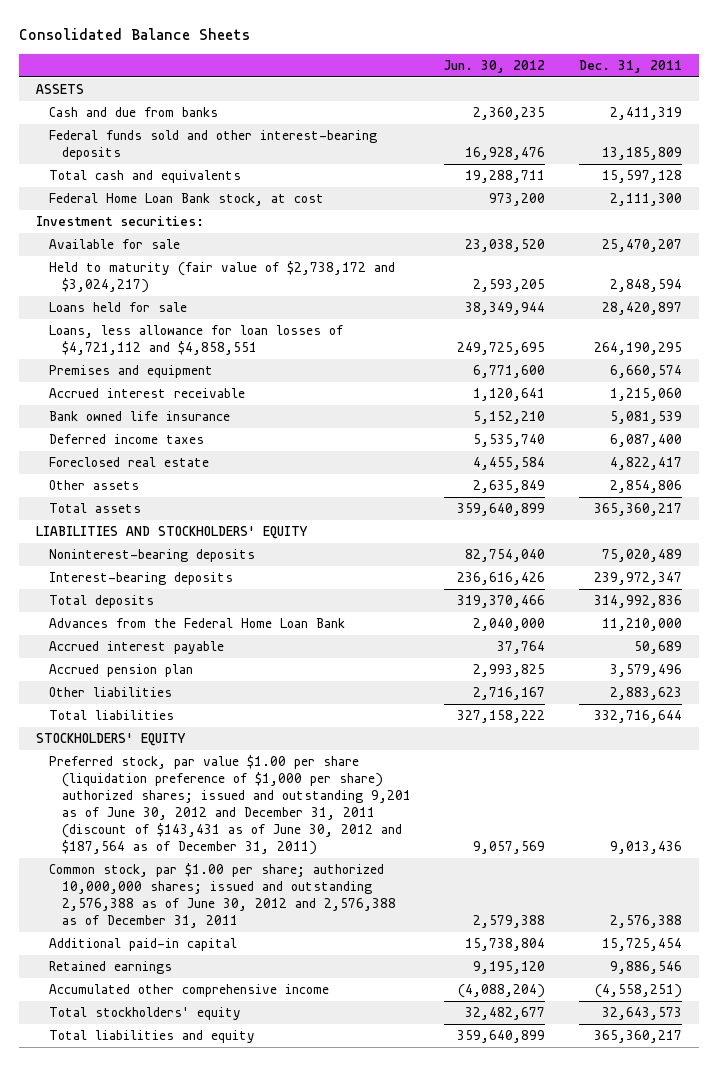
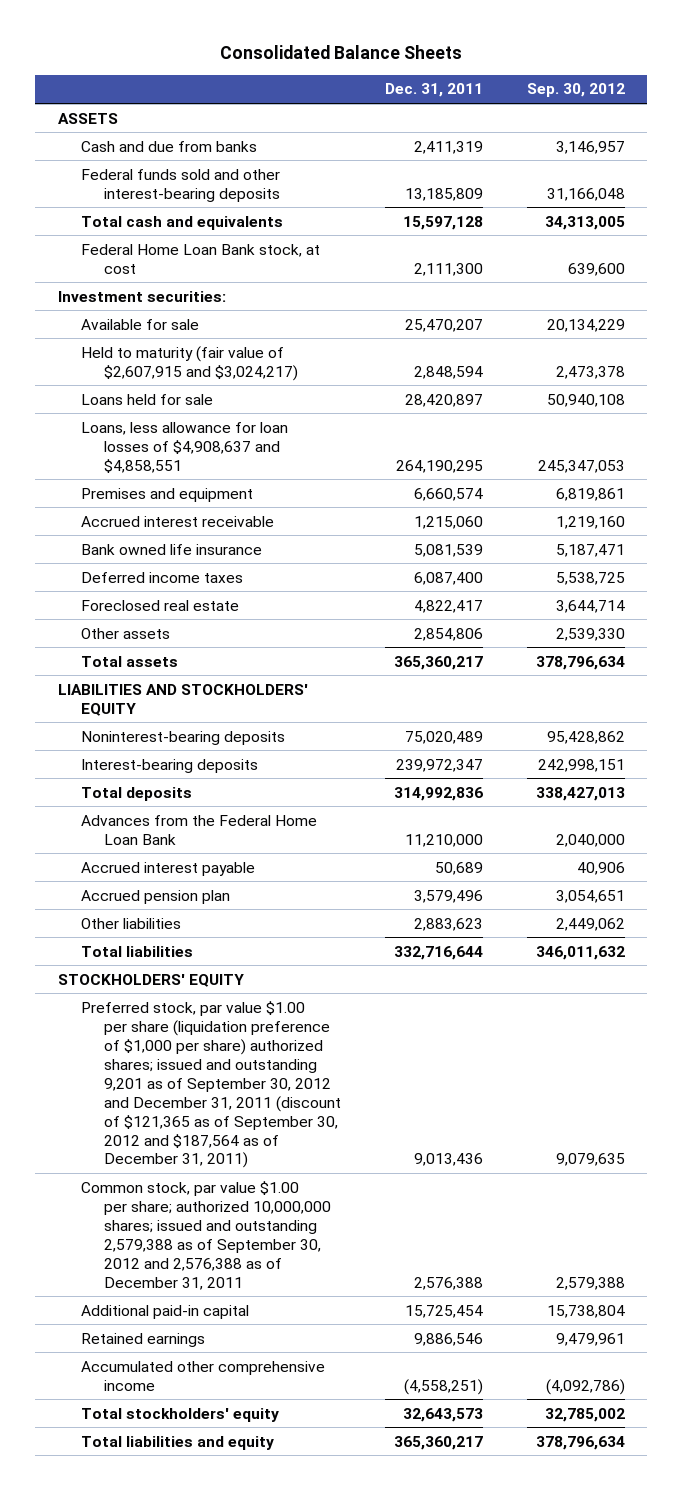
- | Jun. 30, 2012 | Dec. 31, 2011
+ | Dec. 31, 2011 | Sep. 30, 2012
- Held to maturity (fair value of $2,738,172 and $3,024,217) | 2,593,205 | 2,848,594
+ Held to maturity (fair value of $2,607,915 and $3,024,217) | 2,848,594 | 2,473,378
- Loans, less allowance for loan losses of $4,721,112 and $4,858,551 | 249,725,695 | 264,190,295
+ Loans, less allowance for loan losses of $4,908,637 and $4,858,551 | 264,190,295 | 245,347,053
- Preferred stock, par value $1.00 per share (liquidation preference of $1,000 per share) authorized shares; issued and outstanding 9,201 as of June 30, 2012 and December 31, 2011 (discount of $143,431 as of June 30, 2012 and $187,564 as of December 31, 2011) | 9,057,569 | 9,013,436
- Common stock, par $1.00 per share; authorized 10,000,000 shares; issued and outstanding 2,576,388 as of June 30, 2012 and 2,576,388 as of December 31, 2011 | 2,579,388 | 2,576,388
+ Preferred stock, par value $1.00 per share (liquidation preference of $1,000 per share) authorized shares; issued and outstanding 9,201 as of September 30, 2012 and December 31, 2011 (discount of $121,365 as of September 30, 2012 and $187,564 as of December 31, 2011) | 9,013,436 | 9,079,635
+ Common stock, par value $1.00 per share; authorized 10,000,000 shares; issued and outstanding 2,579,388 as of September 30, 2012 and 2,576,388 as of December 31, 2011 | 2,576,388 | 2,579,388

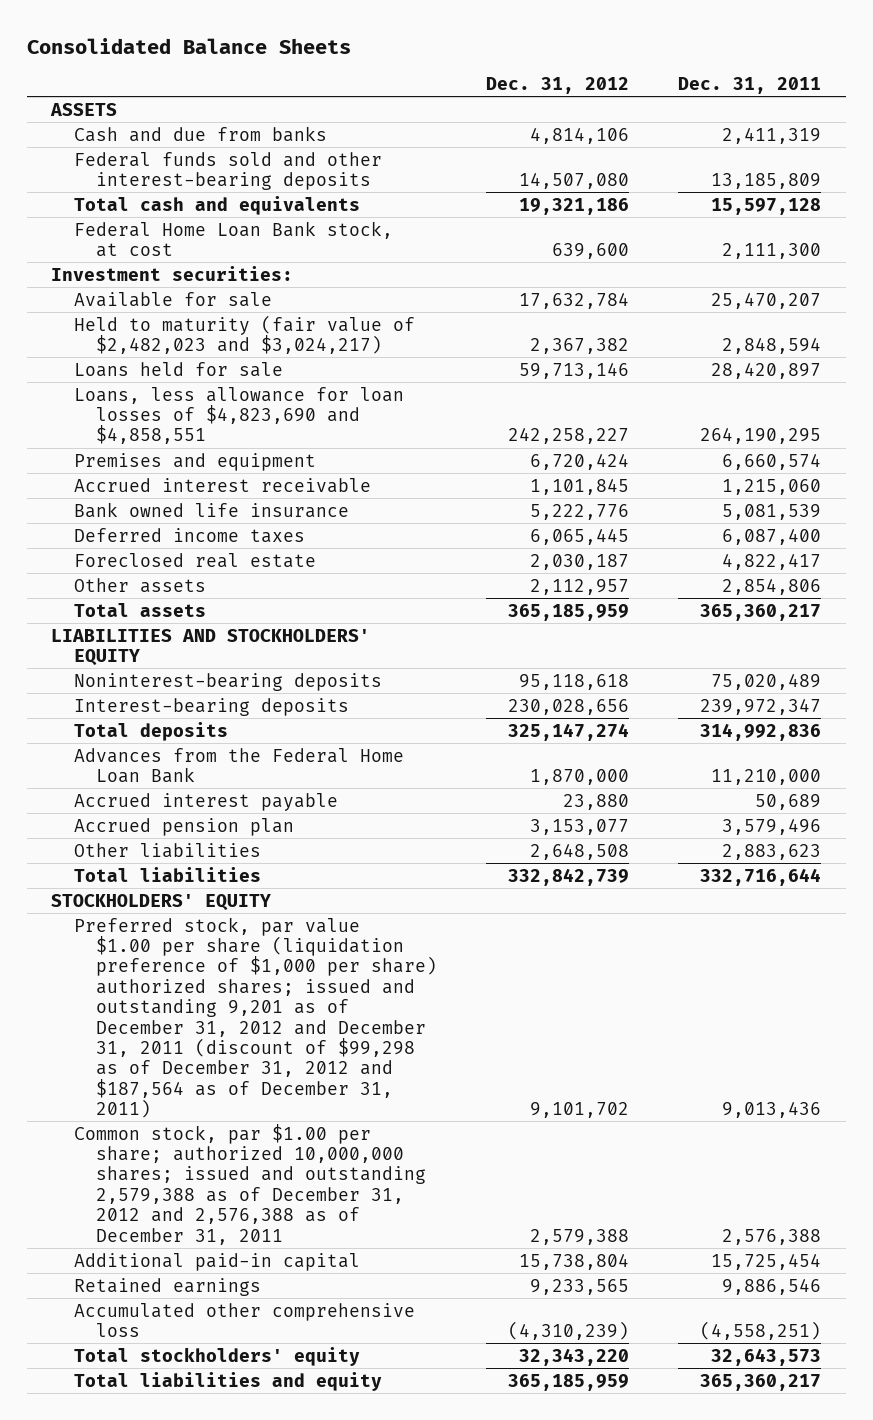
- | Dec. 31, 2011 | Sep. 30, 2012
+ | Dec. 31, 2012 | Dec. 31, 2011
- Held to maturity (fair value of $2,607,915 and $3,024,217) | 2,848,594 | 2,473,378
+ Held to maturity (fair value of $2,482,023 and $3,024,217) | 2,367,382 | 2,848,594
- Loans, less allowance for loan losses of $4,908,637 and $4,858,551 | 264,190,295 | 245,347,053
+ Loans, less allowance for loan losses of $4,823,690 and $4,858,551 | 242,258,227 | 264,190,295
- Preferred stock, par value $1.00 per share (liquidation preference of $1,000 per share) authorized shares; issued and outstanding 9,201 as of September 30, 2012 and December 31, 2011 (discount of $121,365 as of September 30, 2012 and $187,564 as of December 31, 2011) | 9,013,436 | 9,079,635
- Common stock, par value $1.00 per share; authorized 10,000,000 shares; issued and outstanding 2,579,388 as of September 30, 2012 and 2,576,388 as of December 31, 2011 | 2,576,388 | 2,579,388
+ Preferred stock, par value $1.00 per share (liquidation preference of $1,000 per share) authorized shares; issued and outstanding 9,201 as of December 31, 2012 and December 31, 2011 (discount of $99,298 as of December 31, 2012 and $187,564 as of December 31, 2011) | 9,101,702 | 9,013,436
+ Common stock, par $1.00 per share; authorized 10,000,000 shares; issued and outstanding 2,579,388 as of December 31, 2012 and 2,576,388 as of December 31, 2011 | 2,579,388 | 2,576,388
- Accumulated other comprehensive income | (4,558,251) | (4,092,786)
+ Accumulated other comprehensive loss | (4,310,239) | (4,558,251)

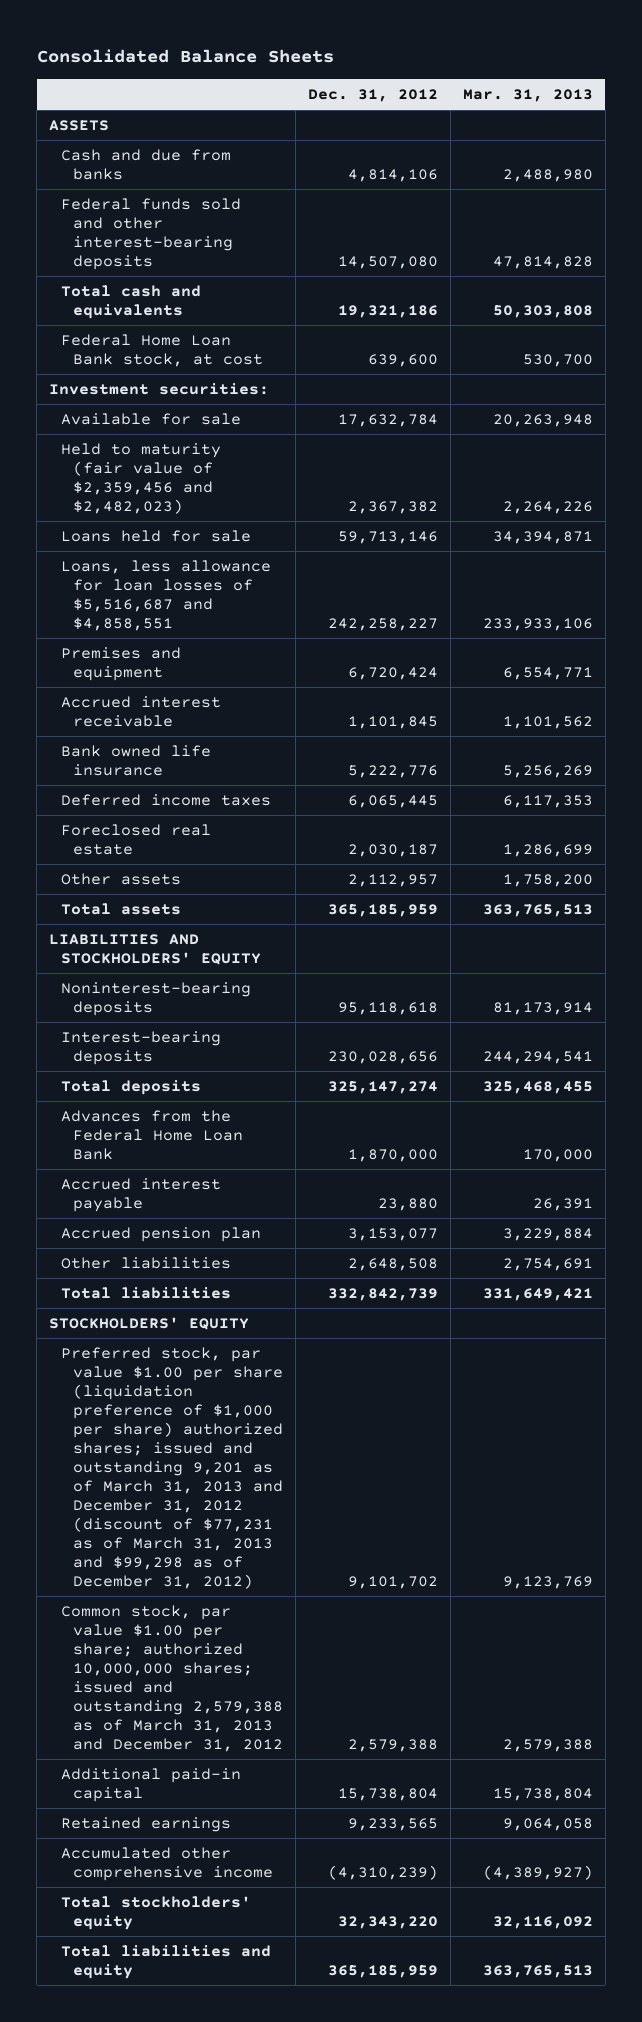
- | Dec. 31, 2012 | Dec. 31, 2011
+ | Dec. 31, 2012 | Mar. 31, 2013
- Held to maturity (fair value of $2,482,023 and $3,024,217) | 2,367,382 | 2,848,594
+ Held to maturity (fair value of $2,359,456 and $2,482,023) | 2,367,382 | 2,264,226
- Loans, less allowance for loan losses of $4,823,690 and $4,858,551 | 242,258,227 | 264,190,295
+ Loans, less allowance for loan losses of $5,516,687 and $4,858,551 | 242,258,227 | 233,933,106
- Preferred stock, par value $1.00 per share (liquidation preference of $1,000 per share) authorized shares; issued and outstanding 9,201 as of December 31, 2012 and December 31, 2011 (discount of $99,298 as of December 31, 2012 and $187,564 as of December 31, 2011) | 9,101,702 | 9,013,436
- Common stock, par $1.00 per share; authorized 10,000,000 shares; issued and outstanding 2,579,388 as of December 31, 2012 and 2,576,388 as of December 31, 2011 | 2,579,388 | 2,576,388
+ Preferred stock, par value $1.00 per share (liquidation preference of $1,000 per share) authorized shares; issued and outstanding 9,201 as of March 31, 2013 and December 31, 2012 (discount of $77,231 as of March 31, 2013 and $99,298 as of December 31, 2012) | 9,101,702 | 9,123,769
+ Common stock, par value $1.00 per share; authorized 10,000,000 shares; issued and outstanding 2,579,388 as of March 31, 2013 and December 31, 2012 | 2,579,388 | 2,579,388
- Accumulated other comprehensive loss | (4,310,239) | (4,558,251)
+ Accumulated other comprehensive income | (4,310,239) | (4,389,927)

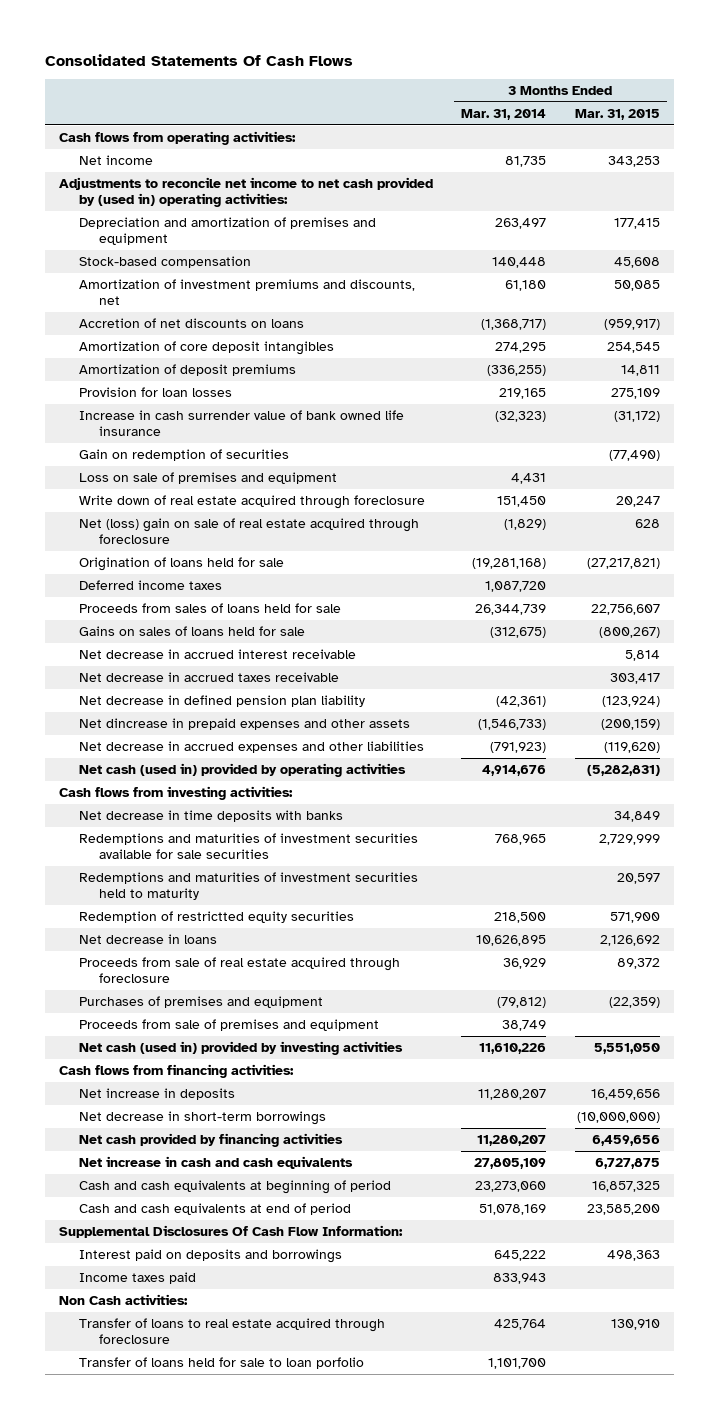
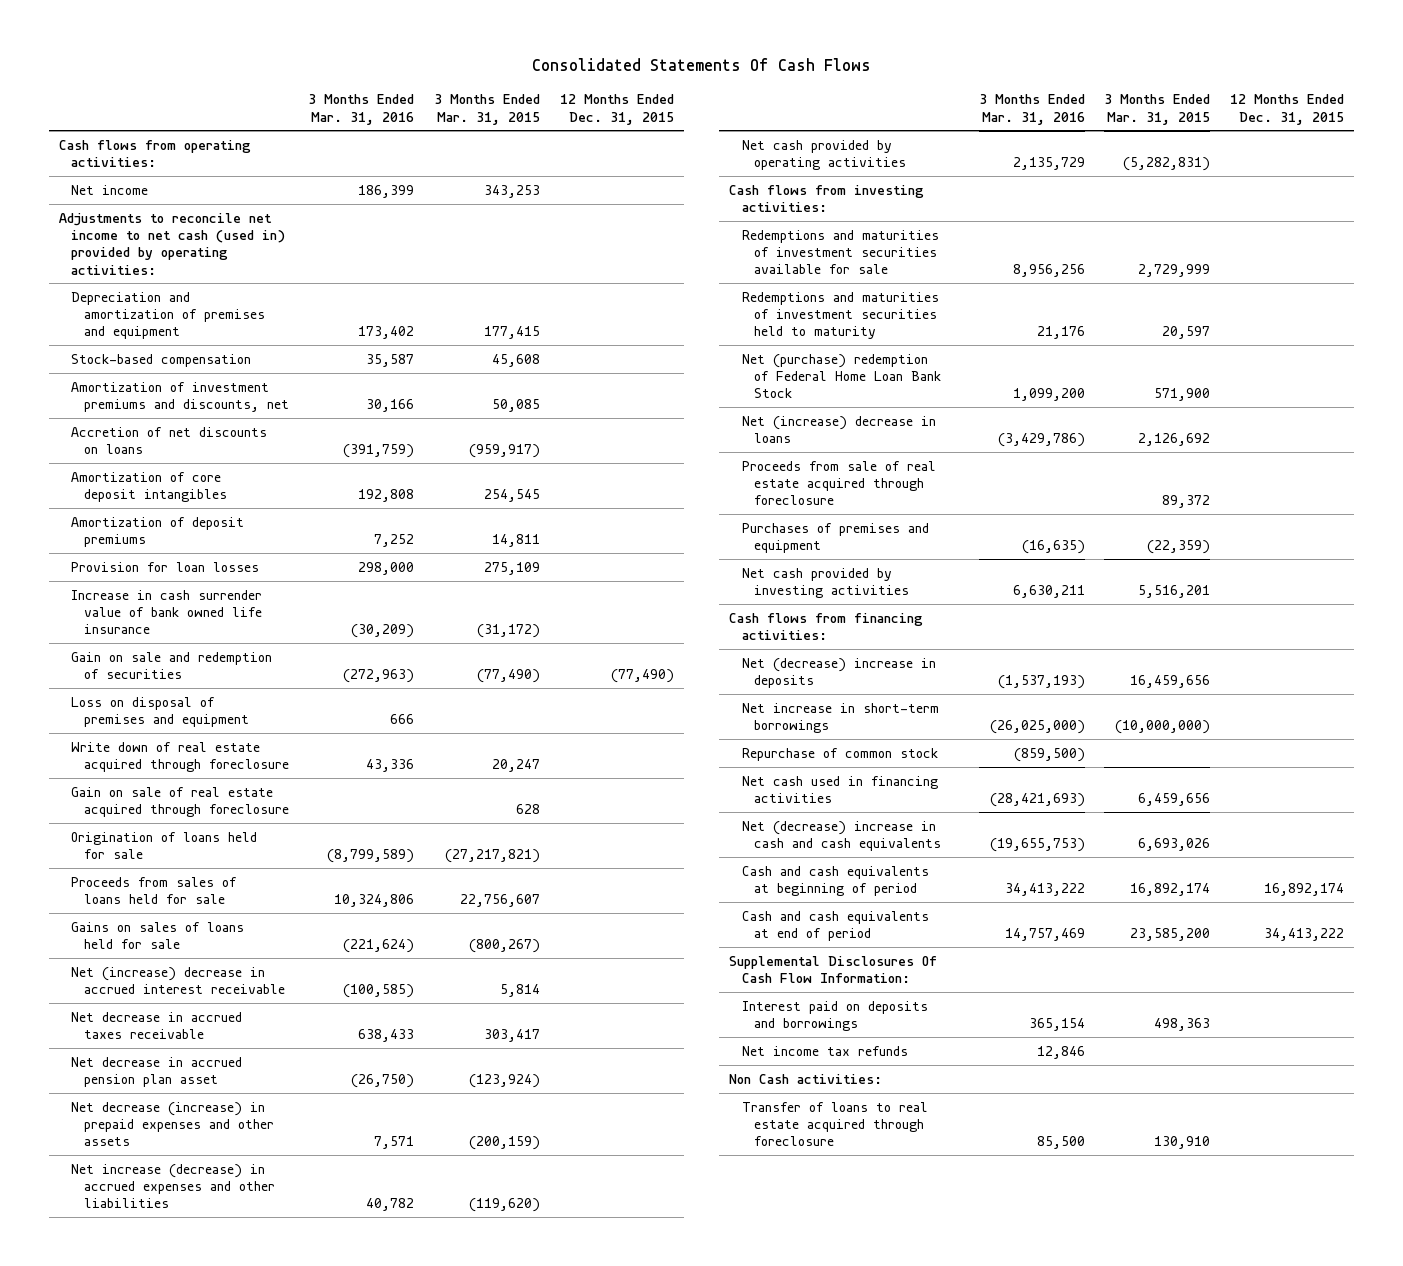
- | 3 Months Ended Mar. 31, 2014 | 3 Months Ended Mar. 31, 2015
+ | 3 Months Ended Mar. 31, 2016 | 3 Months Ended Mar. 31, 2015 | 12 Months Ended Dec. 31, 2015
- Adjustments to reconcile net income to net cash provided by (used in) operating activities:
+ Adjustments to reconcile net income to net cash (used in) provided by operating activities:
- Gain on redemption of securities | | (77,490)
- Loss on sale of premises and equipment | 4,431 |
+ Gain on sale and redemption of securities | (272,963) | (77,490) | (77,490)
+ Loss on disposal of premises and equipment | 666 | |
- Net (loss) gain on sale of real estate acquired through foreclosure | (1,829) | 628
+ Gain on sale of real estate acquired through foreclosure | | 628 |
- Deferred income taxes | 1,087,720 |
- Net decrease in accrued interest receivable | | 5,814
+ Net (increase) decrease in accrued interest receivable | (100,585) | 5,814 |
- Net decrease in defined pension plan liability | (42,361) | (123,924)
- Net dincrease in prepaid expenses and other assets | (1,546,733) | (200,159)
- Net decrease in accrued expenses and other liabilities | (791,923) | (119,620)
- Net cash (used in) provided by operating activities | 4,914,676 | (5,282,831)
+ Net decrease in accrued pension plan asset | (26,750) | (123,924) |
+ Net decrease (increase) in prepaid expenses and other assets | 7,571 | (200,159) |
+ Net increase (decrease) in accrued expenses and other liabilities | 40,782 | (119,620) |
+ Net cash provided by operating activities | 2,135,729 | (5,282,831) |
- Net decrease in time deposits with banks | | 34,849
- Redemptions and maturities of investment securities available for sale securities | 768,965 | 2,729,999
+ Redemptions and maturities of investment securities available for sale | 8,956,256 | 2,729,999 |
- Redemption of restrictted equity securities | 218,500 | 571,900
- Net decrease in loans | 10,626,895 | 2,126,692
+ Net (purchase) redemption of Federal Home Loan Bank Stock | 1,099,200 | 571,900 |
+ Net (increase) decrease in loans | (3,429,786) | 2,126,692 |
- Proceeds from sale of premises and equipment | 38,749 |
- Net cash (used in) provided by investing activities | 11,610,226 | 5,551,050
+ Net cash provided by investing activities | 6,630,211 | 5,516,201 |
- Net increase in deposits | 11,280,207 | 16,459,656
- Net decrease in short-term borrowings | | (10,000,000)
- Net cash provided by financing activities | 11,280,207 | 6,459,656
- Net increase in cash and cash equivalents | 27,805,109 | 6,727,875
- Cash and cash equivalents at beginning of period | 23,273,060 | 16,857,325
+ Net (decrease) increase in deposits | (1,537,193) | 16,459,656 |
+ Net increase in short-term borrowings | (26,025,000) | (10,000,000) |
+ Repurchase of common stock | (859,500) | |
+ Net cash used in financing activities | (28,421,693) | 6,459,656 |
+ Net (decrease) increase in cash and cash equivalents | (19,655,753) | 6,693,026 |
+ Cash and cash equivalents at beginning of period | 34,413,222 | 16,892,174 | 16,892,174
- Income taxes paid | 833,943 |
+ Net income tax refunds | 12,846 | |
- Transfer of loans held for sale to loan porfolio | 1,101,700 |

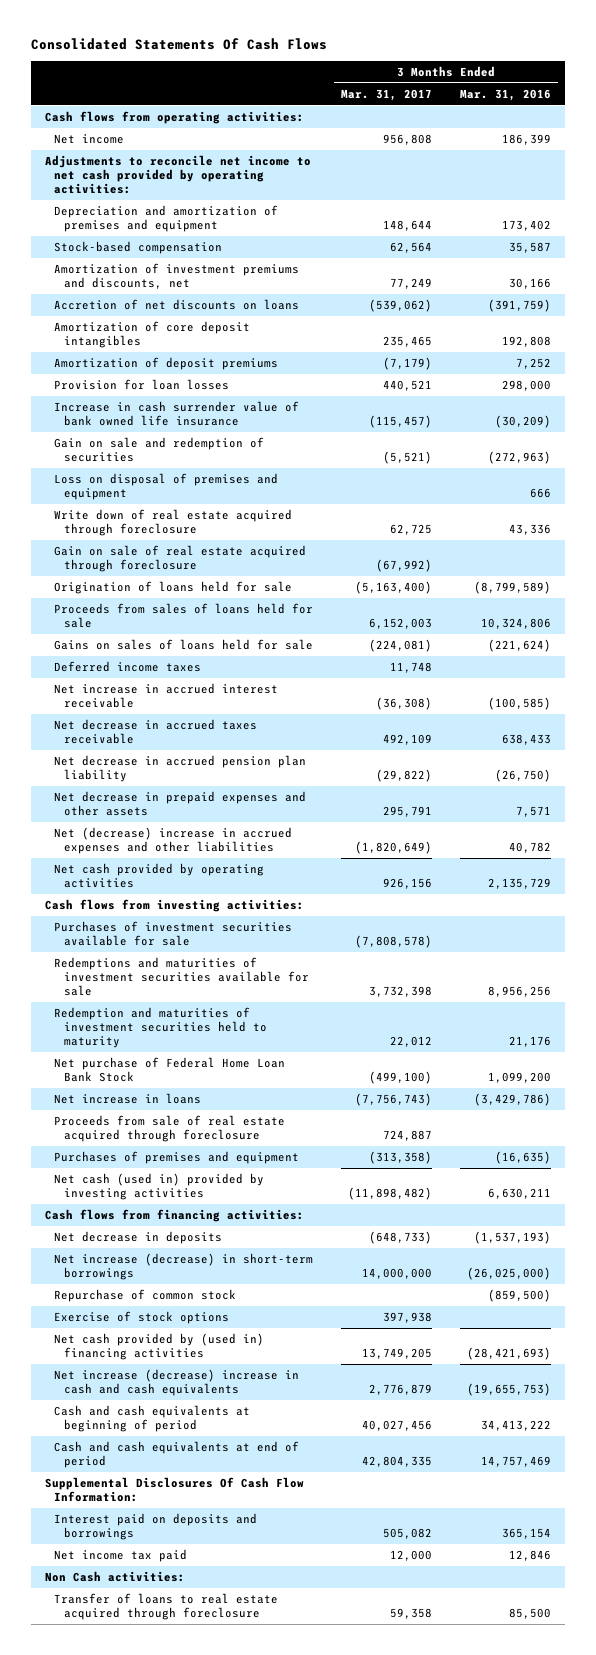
- | 3 Months Ended Mar. 31, 2016 | 3 Months Ended Mar. 31, 2015 | 12 Months Ended Dec. 31, 2015
+ | 3 Months Ended Mar. 31, 2017 | 3 Months Ended Mar. 31, 2016
- Adjustments to reconcile net income to net cash (used in) provided by operating activities:
+ Adjustments to reconcile net income to net cash provided by operating activities:
- Net (increase) decrease in accrued interest receivable | (100,585) | 5,814 |
+ Deferred income taxes | 11,748 |
+ Net increase in accrued interest receivable | (36,308) | (100,585)
- Net decrease in accrued pension plan asset | (26,750) | (123,924) |
- Net decrease (increase) in prepaid expenses and other assets | 7,571 | (200,159) |
- Net increase (decrease) in accrued expenses and other liabilities | 40,782 | (119,620) |
+ Net decrease in accrued pension plan liability | (29,822) | (26,750)
+ Net decrease in prepaid expenses and other assets | 295,791 | 7,571
+ Net (decrease) increase in accrued expenses and other liabilities | (1,820,649) | 40,782
+ Purchases of investment securities available for sale | (7,808,578) |
- Redemptions and maturities of investment securities held to maturity | 21,176 | 20,597 |
- Net (purchase) redemption of Federal Home Loan Bank Stock | 1,099,200 | 571,900 |
- Net (increase) decrease in loans | (3,429,786) | 2,126,692 |
+ Redemption and maturities of investment securities held to maturity | 22,012 | 21,176
+ Net purchase of Federal Home Loan Bank Stock | (499,100) | 1,099,200
+ Net increase in loans | (7,756,743) | (3,429,786)
- Net cash provided by investing activities | 6,630,211 | 5,516,201 |
+ Net cash (used in) provided by investing activities | (11,898,482) | 6,630,211
- Net (decrease) increase in deposits | (1,537,193) | 16,459,656 |
- Net increase in short-term borrowings | (26,025,000) | (10,000,000) |
+ Net decrease in deposits | (648,733) | (1,537,193)
+ Net increase (decrease) in short-term borrowings | 14,000,000 | (26,025,000)
- Net cash used in financing activities | (28,421,693) | 6,459,656 |
- Net (decrease) increase in cash and cash equivalents | (19,655,753) | 6,693,026 |
+ Exercise of stock options | 397,938 |
+ Net cash provided by (used in) financing activities | 13,749,205 | (28,421,693)
+ Net increase (decrease) increase in cash and cash equivalents | 2,776,879 | (19,655,753)
- Net income tax refunds | 12,846 | |
+ Net income tax paid | 12,000 | 12,846

